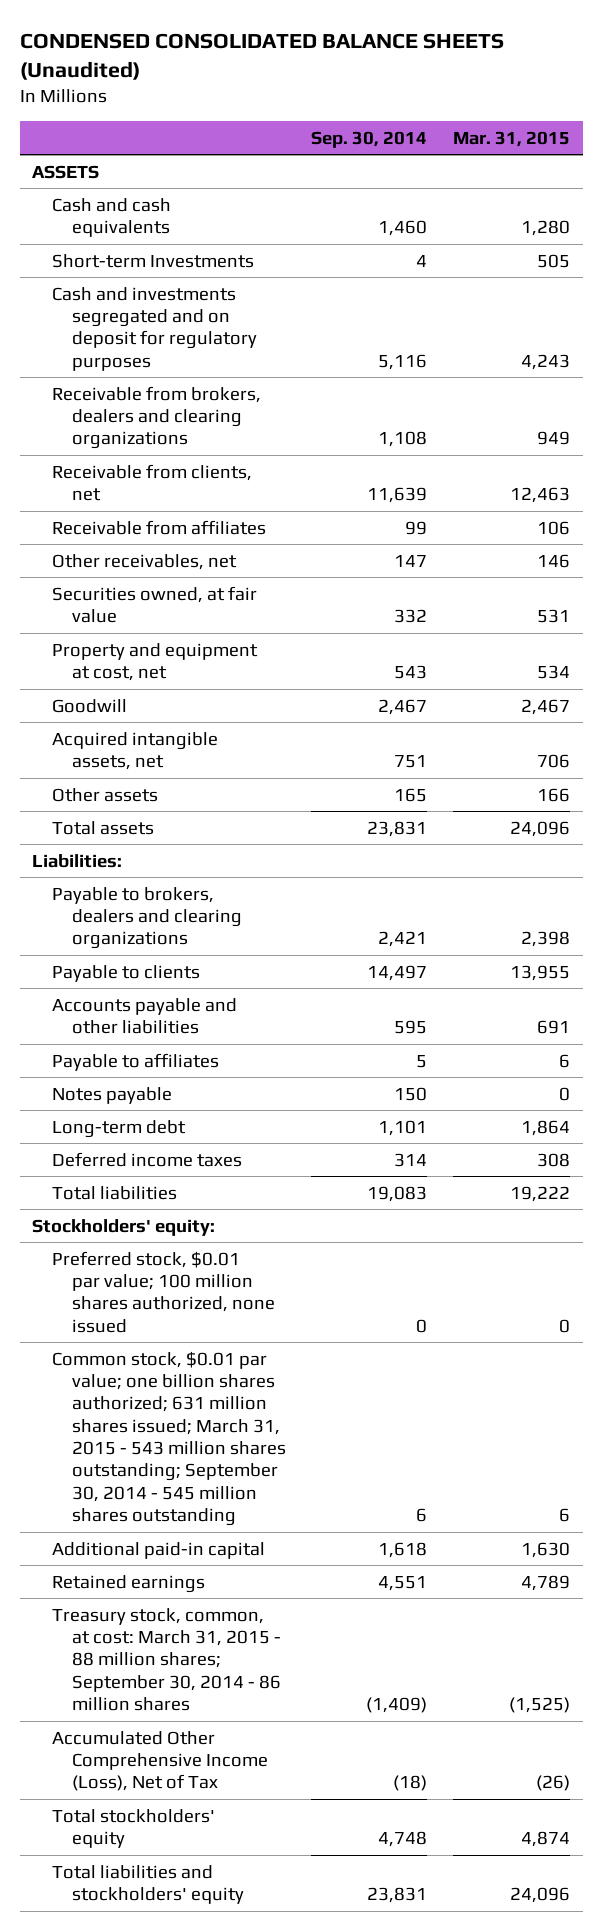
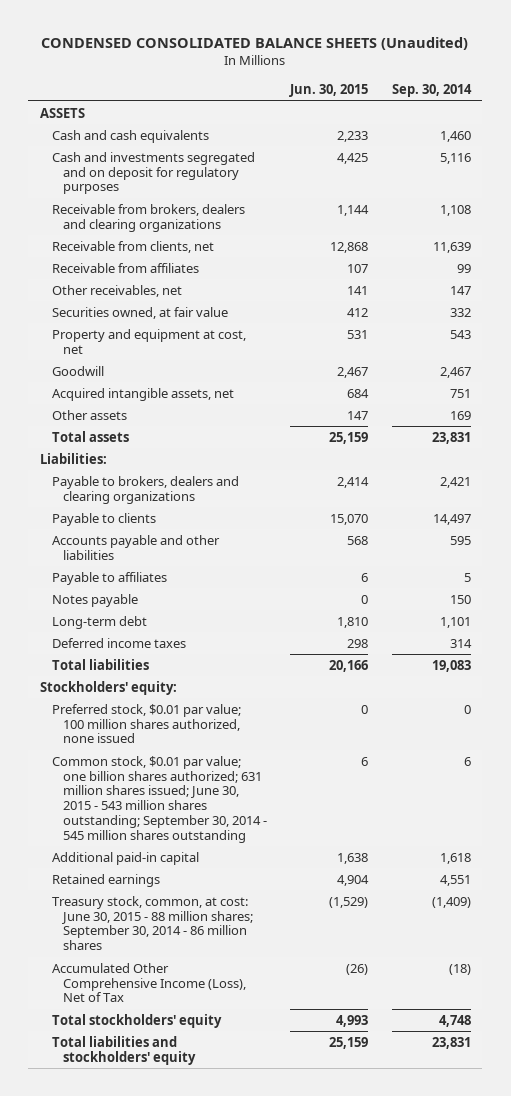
- | Sep. 30, 2014 | Mar. 31, 2015
+ | Jun. 30, 2015 | Sep. 30, 2014
- Short-term Investments | 4 | 505
- Other assets | 165 | 166
+ Other assets | 147 | 169
- Common stock, $0.01 par value; one billion shares authorized; 631 million shares issued; March 31, 2015 - 543 million shares outstanding; September 30, 2014 - 545 million shares outstanding | 6 | 6
+ Common stock, $0.01 par value; one billion shares authorized; 631 million shares issued; June 30, 2015 - 543 million shares outstanding; September 30, 2014 - 545 million shares outstanding | 6 | 6
- Treasury stock, common, at cost: March 31, 2015 - 88 million shares; September 30, 2014 - 86 million shares | (1,409) | (1,525)
+ Treasury stock, common, at cost: June 30, 2015 - 88 million shares; September 30, 2014 - 86 million shares | (1,529) | (1,409)

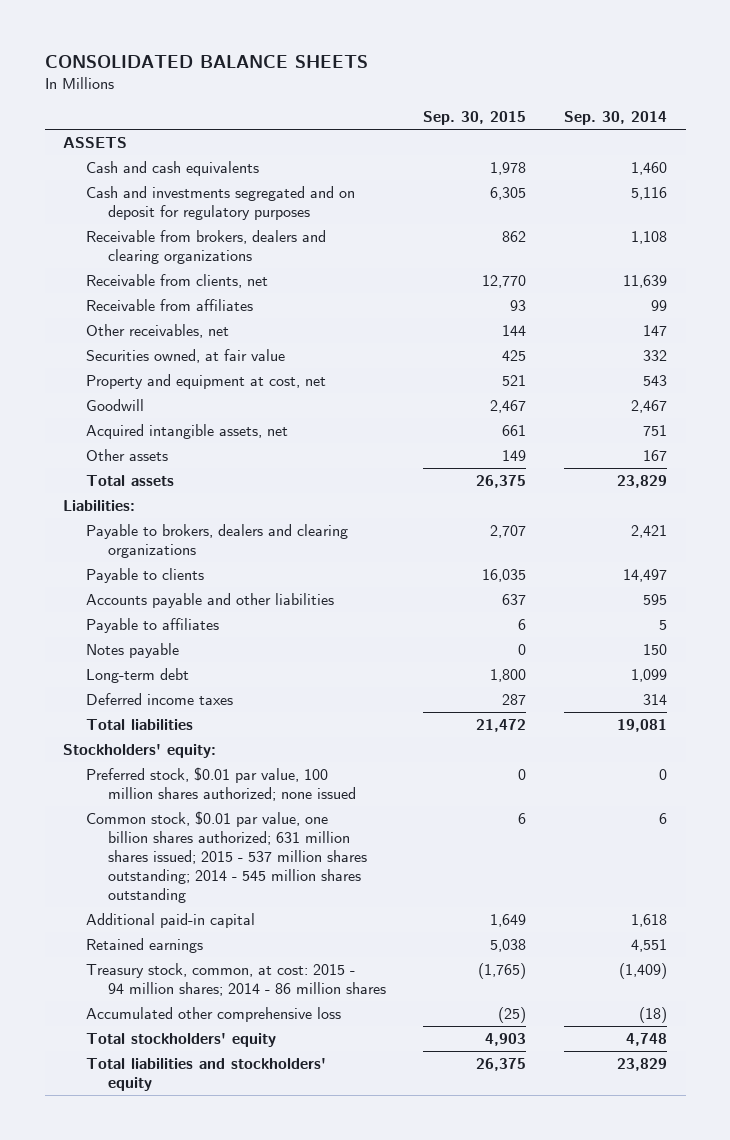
- CONDENSED CONSOLIDATED BALANCE SHEETS (Unaudited)
+ CONSOLIDATED BALANCE SHEETS
- | Jun. 30, 2015 | Sep. 30, 2014
+ | Sep. 30, 2015 | Sep. 30, 2014
- Other assets | 147 | 169
- Total assets | 25,159 | 23,831
+ Other assets | 149 | 167
+ Total assets | 26,375 | 23,829
- Long-term debt | 1,810 | 1,101
+ Long-term debt | 1,800 | 1,099
- Total liabilities | 20,166 | 19,083
+ Total liabilities | 21,472 | 19,081
- Preferred stock, $0.01 par value; 100 million shares authorized, none issued | 0 | 0
- Common stock, $0.01 par value; one billion shares authorized; 631 million shares issued; June 30, 2015 - 543 million shares outstanding; September 30, 2014 - 545 million shares outstanding | 6 | 6
+ Preferred stock, $0.01 par value, 100 million shares authorized; none issued | 0 | 0
+ Common stock, $0.01 par value, one billion shares authorized; 631 million shares issued; 2015 - 537 million shares outstanding; 2014 - 545 million shares outstanding | 6 | 6
- Treasury stock, common, at cost: June 30, 2015 - 88 million shares; September 30, 2014 - 86 million shares | (1,529) | (1,409)
- Accumulated Other Comprehensive Income (Loss), Net of Tax | (26) | (18)
+ Treasury stock, common, at cost: 2015 - 94 million shares; 2014 - 86 million shares | (1,765) | (1,409)
+ Accumulated other comprehensive loss | (25) | (18)
- Total liabilities and stockholders' equity | 25,159 | 23,831
+ Total liabilities and stockholders' equity | 26,375 | 23,829

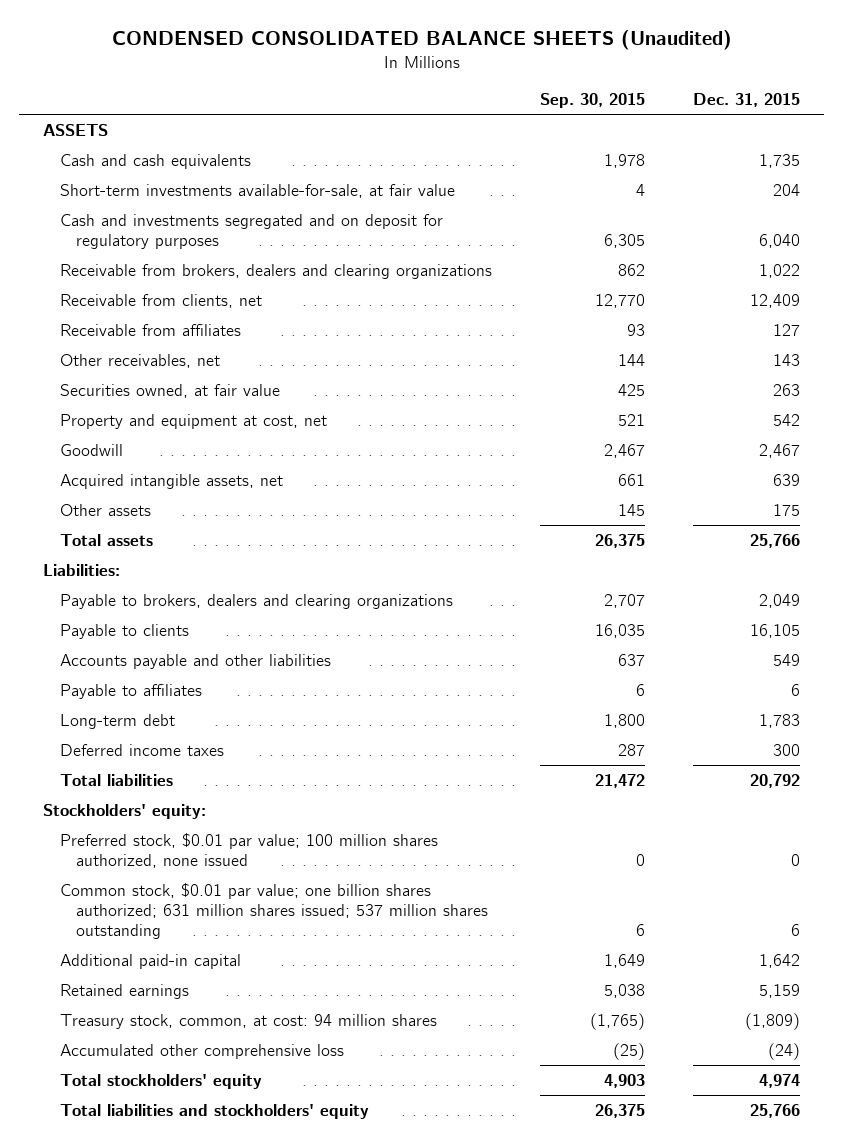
- CONSOLIDATED BALANCE SHEETS
+ CONDENSED CONSOLIDATED BALANCE SHEETS (Unaudited)
- | Sep. 30, 2015 | Sep. 30, 2014
+ | Sep. 30, 2015 | Dec. 31, 2015
+ Short-term investments available-for-sale, at fair value | 4 | 204
- Other assets | 149 | 167
+ Other assets | 145 | 175
- Notes payable | 0 | 150
- Preferred stock, $0.01 par value, 100 million shares authorized; none issued | 0 | 0
- Common stock, $0.01 par value, one billion shares authorized; 631 million shares issued; 2015 - 537 million shares outstanding; 2014 - 545 million shares outstanding | 6 | 6
+ Preferred stock, $0.01 par value; 100 million shares authorized, none issued | 0 | 0
+ Common stock, $0.01 par value; one billion shares authorized; 631 million shares issued; 537 million shares outstanding | 6 | 6
- Treasury stock, common, at cost: 2015 - 94 million shares; 2014 - 86 million shares | (1,765) | (1,409)
+ Treasury stock, common, at cost: 94 million shares | (1,765) | (1,809)

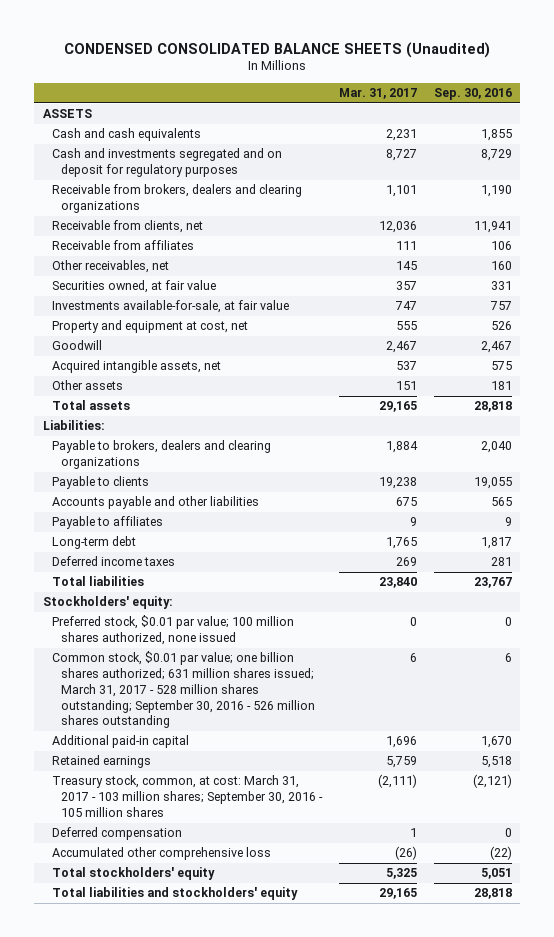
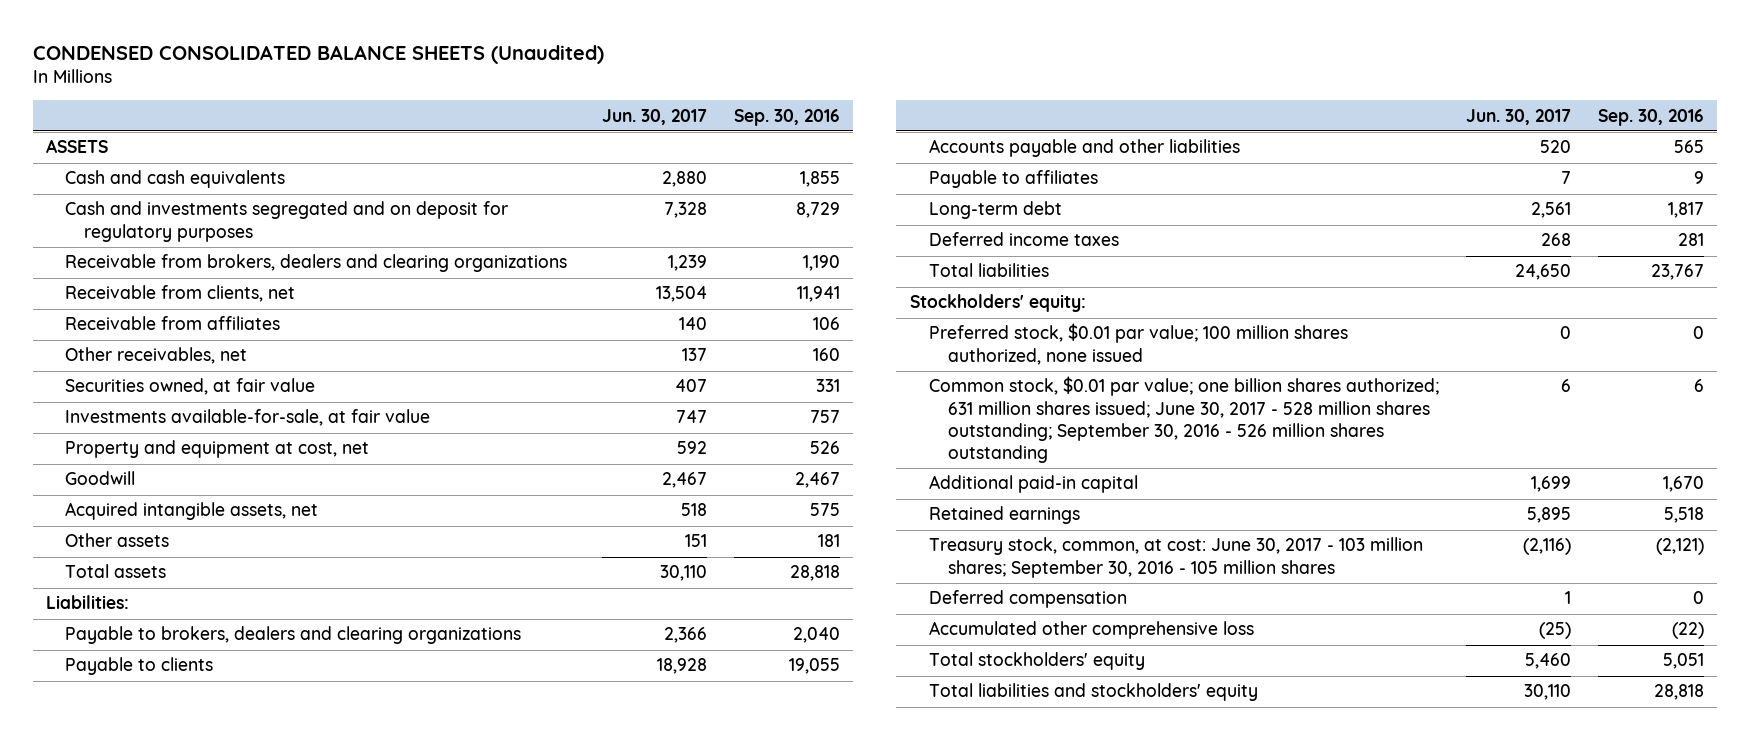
- | Mar. 31, 2017 | Sep. 30, 2016
+ | Jun. 30, 2017 | Sep. 30, 2016
- Common stock, $0.01 par value; one billion shares authorized; 631 million shares issued; March 31, 2017 - 528 million shares outstanding; September 30, 2016 - 526 million shares outstanding | 6 | 6
+ Common stock, $0.01 par value; one billion shares authorized; 631 million shares issued; June 30, 2017 - 528 million shares outstanding; September 30, 2016 - 526 million shares outstanding | 6 | 6
- Treasury stock, common, at cost: March 31, 2017 - 103 million shares; September 30, 2016 - 105 million shares | (2,111) | (2,121)
+ Treasury stock, common, at cost: June 30, 2017 - 103 million shares; September 30, 2016 - 105 million shares | (2,116) | (2,121)

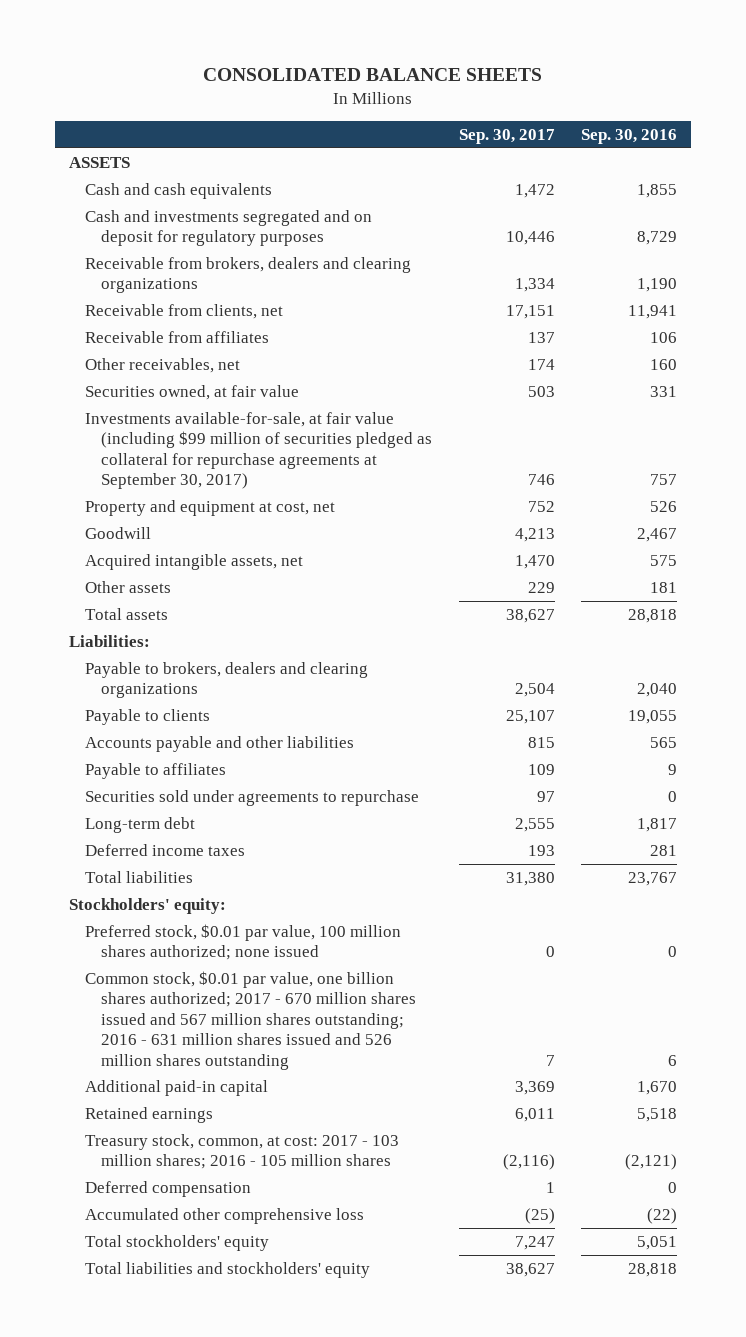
- CONDENSED CONSOLIDATED BALANCE SHEETS (Unaudited)
+ CONSOLIDATED BALANCE SHEETS
- | Jun. 30, 2017 | Sep. 30, 2016
+ | Sep. 30, 2017 | Sep. 30, 2016
- Investments available-for-sale, at fair value | 747 | 757
+ Investments available-for-sale, at fair value (including $99 million of securities pledged as collateral for repurchase agreements at September 30, 2017) | 746 | 757
+ Securities sold under agreements to repurchase | 97 | 0
- Preferred stock, $0.01 par value; 100 million shares authorized, none issued | 0 | 0
- Common stock, $0.01 par value; one billion shares authorized; 631 million shares issued; June 30, 2017 - 528 million shares outstanding; September 30, 2016 - 526 million shares outstanding | 6 | 6
+ Preferred stock, $0.01 par value, 100 million shares authorized; none issued | 0 | 0
+ Common stock, $0.01 par value, one billion shares authorized; 2017 - 670 million shares issued and 567 million shares outstanding; 2016 - 631 million shares issued and 526 million shares outstanding | 7 | 6
- Treasury stock, common, at cost: June 30, 2017 - 103 million shares; September 30, 2016 - 105 million shares | (2,116) | (2,121)
+ Treasury stock, common, at cost: 2017 - 103 million shares; 2016 - 105 million shares | (2,116) | (2,121)

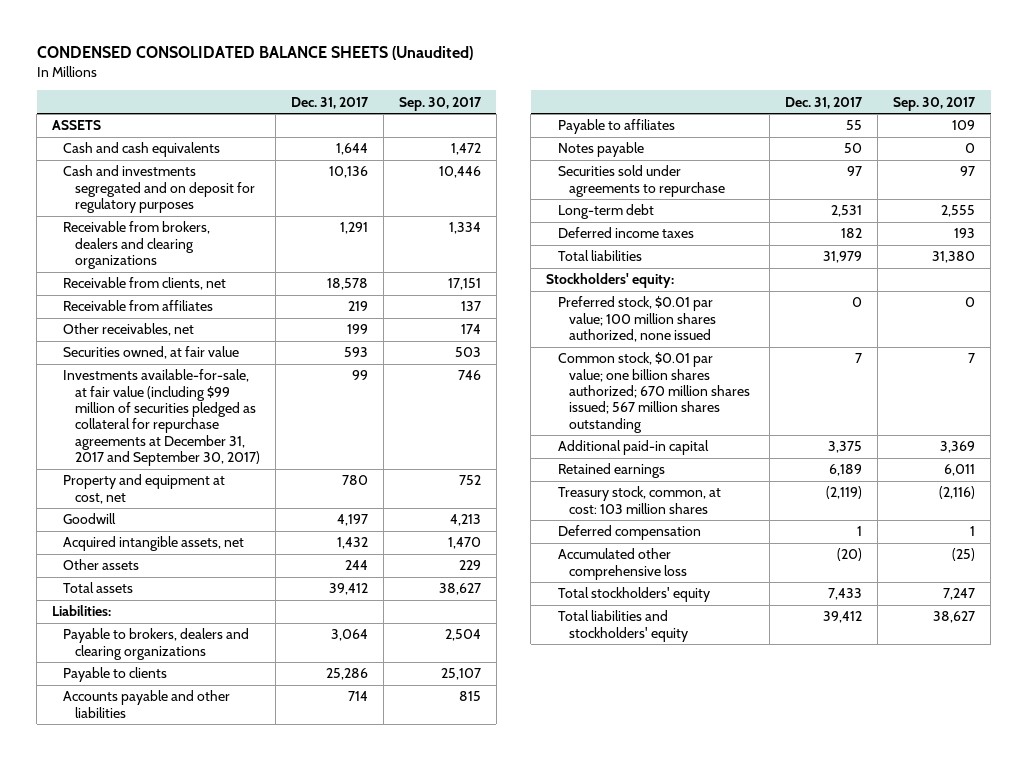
- CONSOLIDATED BALANCE SHEETS
+ CONDENSED CONSOLIDATED BALANCE SHEETS (Unaudited)
- | Sep. 30, 2017 | Sep. 30, 2016
+ | Dec. 31, 2017 | Sep. 30, 2017
- Investments available-for-sale, at fair value (including $99 million of securities pledged as collateral for repurchase agreements at September 30, 2017) | 746 | 757
+ Investments available-for-sale, at fair value (including $99 million of securities pledged as collateral for repurchase agreements at December 31, 2017 and September 30, 2017) | 99 | 746
+ Notes payable | 50 | 0
- Preferred stock, $0.01 par value, 100 million shares authorized; none issued | 0 | 0
- Common stock, $0.01 par value, one billion shares authorized; 2017 - 670 million shares issued and 567 million shares outstanding; 2016 - 631 million shares issued and 526 million shares outstanding | 7 | 6
+ Preferred stock, $0.01 par value; 100 million shares authorized, none issued | 0 | 0
+ Common stock, $0.01 par value; one billion shares authorized; 670 million shares issued; 567 million shares outstanding | 7 | 7
- Treasury stock, common, at cost: 2017 - 103 million shares; 2016 - 105 million shares | (2,116) | (2,121)
+ Treasury stock, common, at cost: 103 million shares | (2,119) | (2,116)

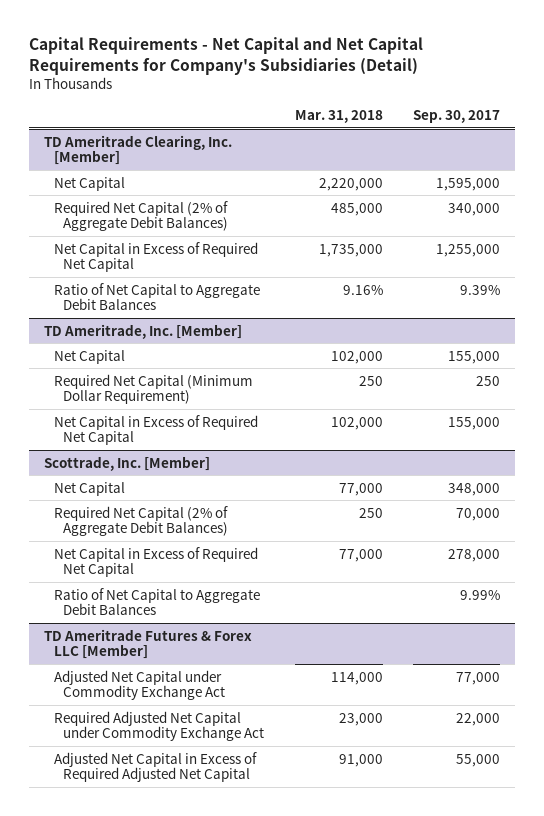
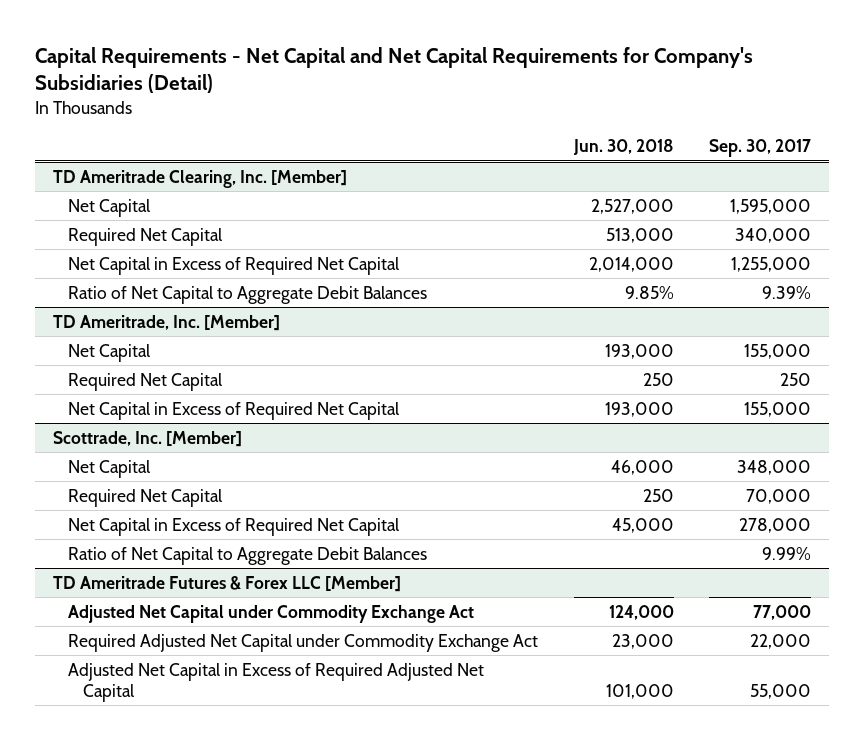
- | Mar. 31, 2018 | Sep. 30, 2017
+ | Jun. 30, 2018 | Sep. 30, 2017
@ TD Ameritrade Clearing, Inc. [Member]
- Required Net Capital (2% of Aggregate Debit Balances) | 485,000 | 340,000
+ Required Net Capital | 513,000 | 340,000
@ TD Ameritrade, Inc. [Member]
- Required Net Capital (Minimum Dollar Requirement) | 250 | 250
+ Required Net Capital | 250 | 250
@ Scottrade, Inc. [Member]
- Required Net Capital (2% of Aggregate Debit Balances) | 250 | 70,000
+ Required Net Capital | 250 | 70,000

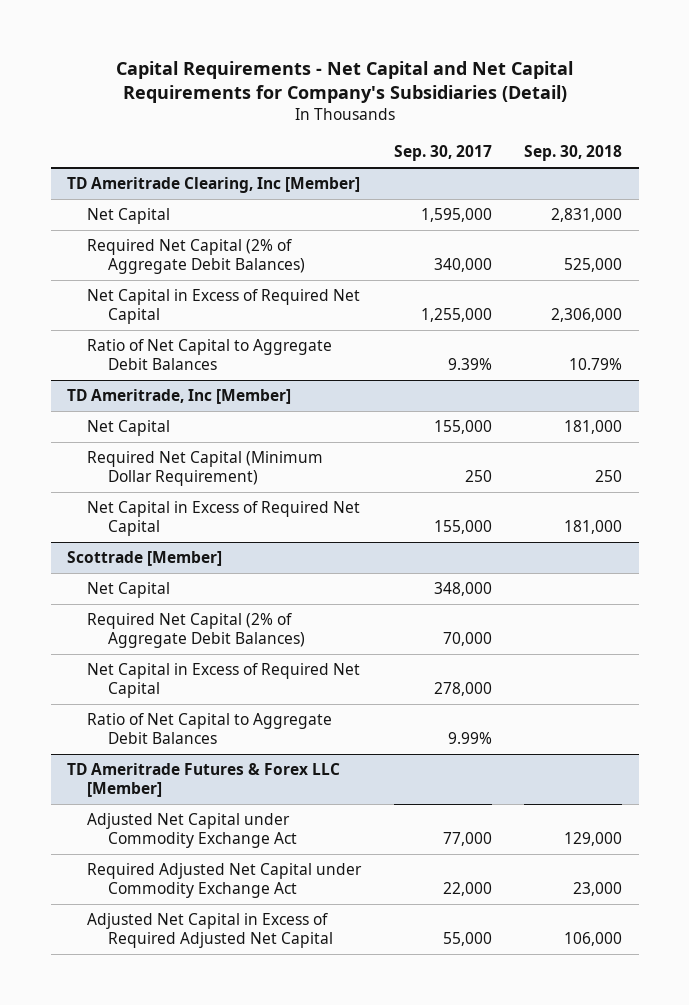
- | Jun. 30, 2018 | Sep. 30, 2017
+ | Sep. 30, 2017 | Sep. 30, 2018
- TD Ameritrade Clearing, Inc. [Member]
+ TD Ameritrade Clearing, Inc [Member]
- Required Net Capital | 513,000 | 340,000
+ Required Net Capital (2% of Aggregate Debit Balances) | 340,000 | 525,000
- TD Ameritrade, Inc. [Member]
+ TD Ameritrade, Inc [Member]
- Required Net Capital | 250 | 250
+ Required Net Capital (Minimum Dollar Requirement) | 250 | 250
- Scottrade, Inc. [Member]
+ Scottrade [Member]
- Required Net Capital | 250 | 70,000
+ Required Net Capital (2% of Aggregate Debit Balances) | 70,000 |

